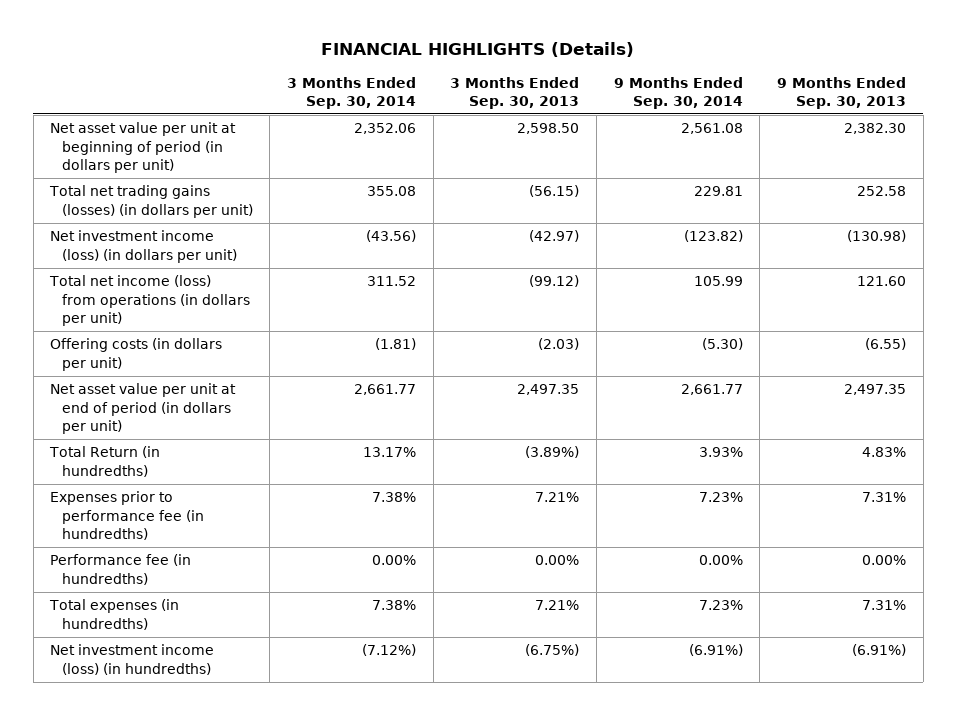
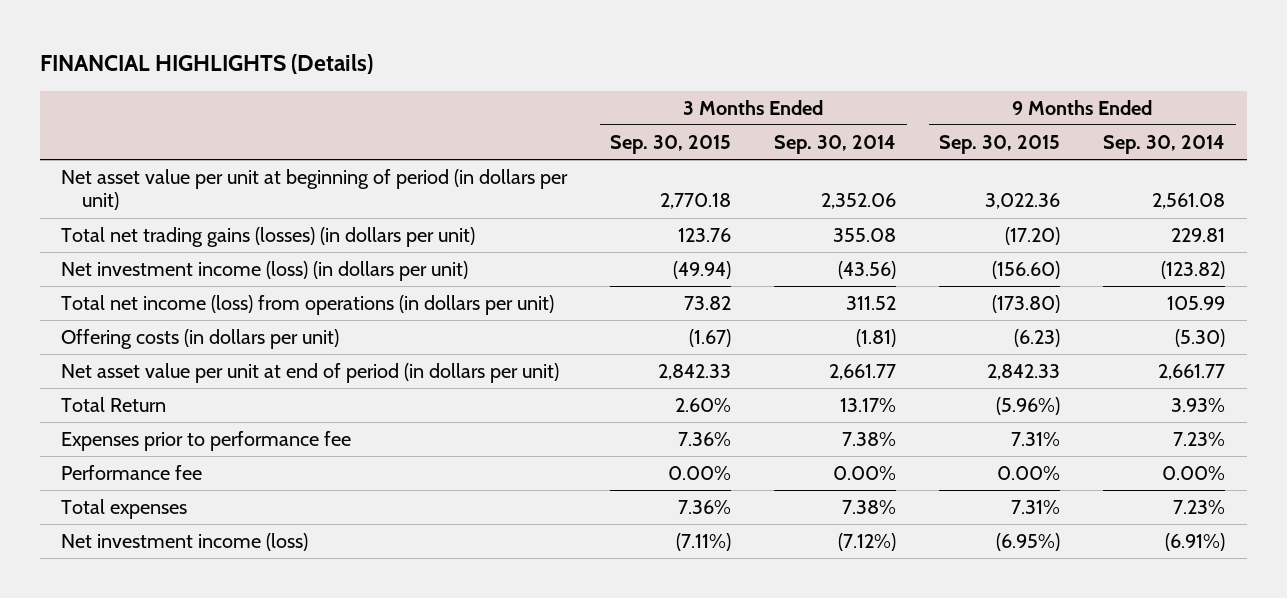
- | 3 Months Ended Sep. 30, 2014 | 3 Months Ended Sep. 30, 2013 | 9 Months Ended Sep. 30, 2014 | 9 Months Ended Sep. 30, 2013
+ | 3 Months Ended Sep. 30, 2015 | 3 Months Ended Sep. 30, 2014 | 9 Months Ended Sep. 30, 2015 | 9 Months Ended Sep. 30, 2014
- Total Return (in hundredths) | 13.17% | (3.89%) | 3.93% | 4.83%
- Expenses prior to performance fee (in hundredths) | 7.38% | 7.21% | 7.23% | 7.31%
- Performance fee (in hundredths) | 0.00% | 0.00% | 0.00% | 0.00%
- Total expenses (in hundredths) | 7.38% | 7.21% | 7.23% | 7.31%
- Net investment income (loss) (in hundredths) | (7.12%) | (6.75%) | (6.91%) | (6.91%)
+ Total Return | 2.60% | 13.17% | (5.96%) | 3.93%
+ Expenses prior to performance fee | 7.36% | 7.38% | 7.31% | 7.23%
+ Performance fee | 0.00% | 0.00% | 0.00% | 0.00%
+ Total expenses | 7.36% | 7.38% | 7.31% | 7.23%
+ Net investment income (loss) | (7.11%) | (7.12%) | (6.95%) | (6.91%)

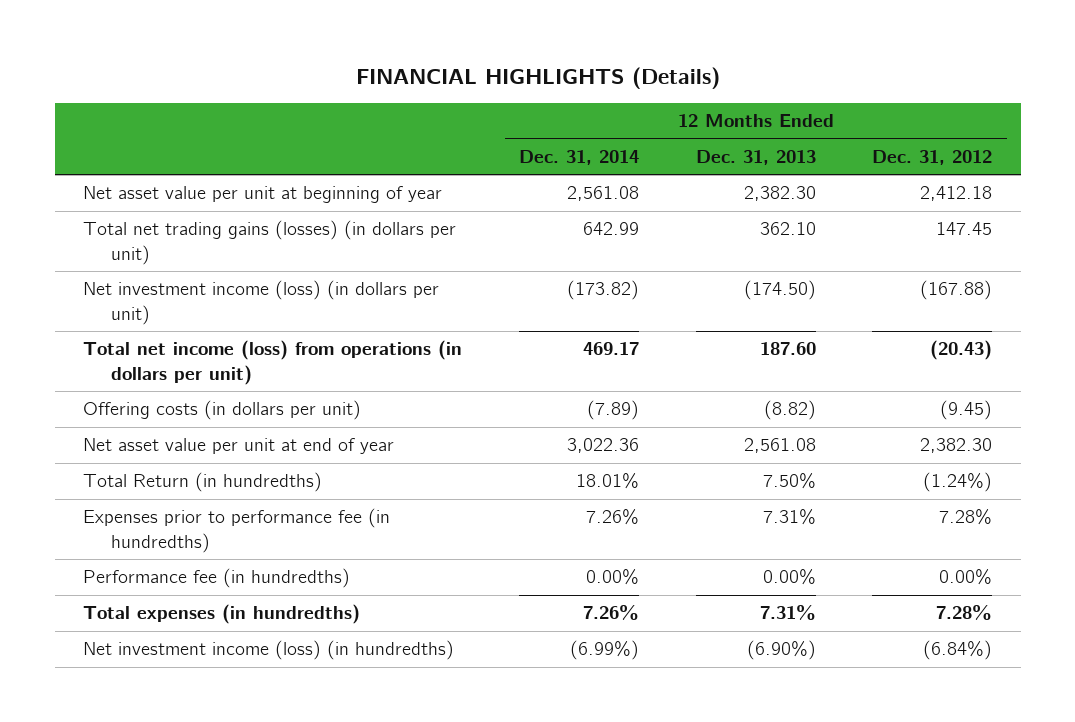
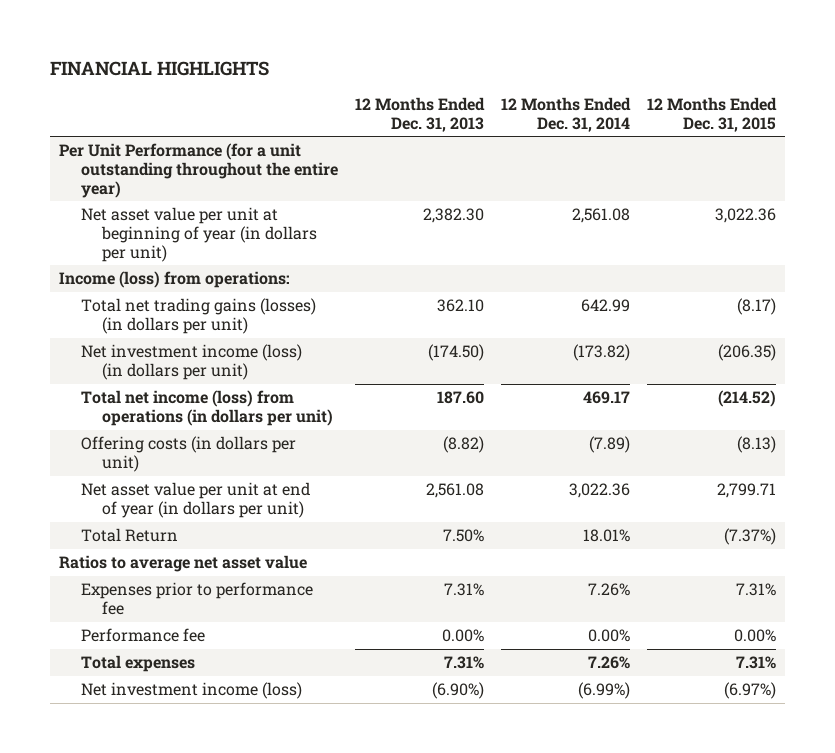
- FINANCIAL HIGHLIGHTS (Details)
+ FINANCIAL HIGHLIGHTS
- | 12 Months Ended Dec. 31, 2014 | 12 Months Ended Dec. 31, 2013 | 12 Months Ended Dec. 31, 2012
+ | 12 Months Ended Dec. 31, 2013 | 12 Months Ended Dec. 31, 2014 | 12 Months Ended Dec. 31, 2015
- Net asset value per unit at beginning of year | 2,561.08 | 2,382.30 | 2,412.18
+ Per Unit Performance (for a unit outstanding throughout the entire year)
+ Net asset value per unit at beginning of year (in dollars per unit) | 2,382.30 | 2,561.08 | 3,022.36
+ Income (loss) from operations:
- Net asset value per unit at end of year | 3,022.36 | 2,561.08 | 2,382.30
- Total Return (in hundredths) | 18.01% | 7.50% | (1.24%)
- Expenses prior to performance fee (in hundredths) | 7.26% | 7.31% | 7.28%
- Performance fee (in hundredths) | 0.00% | 0.00% | 0.00%
- Total expenses (in hundredths) | 7.26% | 7.31% | 7.28%
- Net investment income (loss) (in hundredths) | (6.99%) | (6.90%) | (6.84%)
+ Net asset value per unit at end of year (in dollars per unit) | 2,561.08 | 3,022.36 | 2,799.71
+ Total Return | 7.50% | 18.01% | (7.37%)
+ Ratios to average net asset value
+ Expenses prior to performance fee | 7.31% | 7.26% | 7.31%
+ Performance fee | 0.00% | 0.00% | 0.00%
+ Total expenses | 7.31% | 7.26% | 7.31%
+ Net investment income (loss) | (6.90%) | (6.99%) | (6.97%)

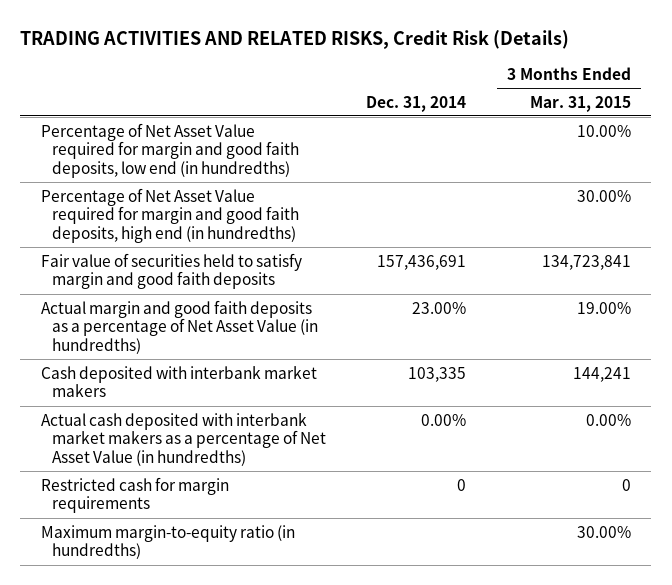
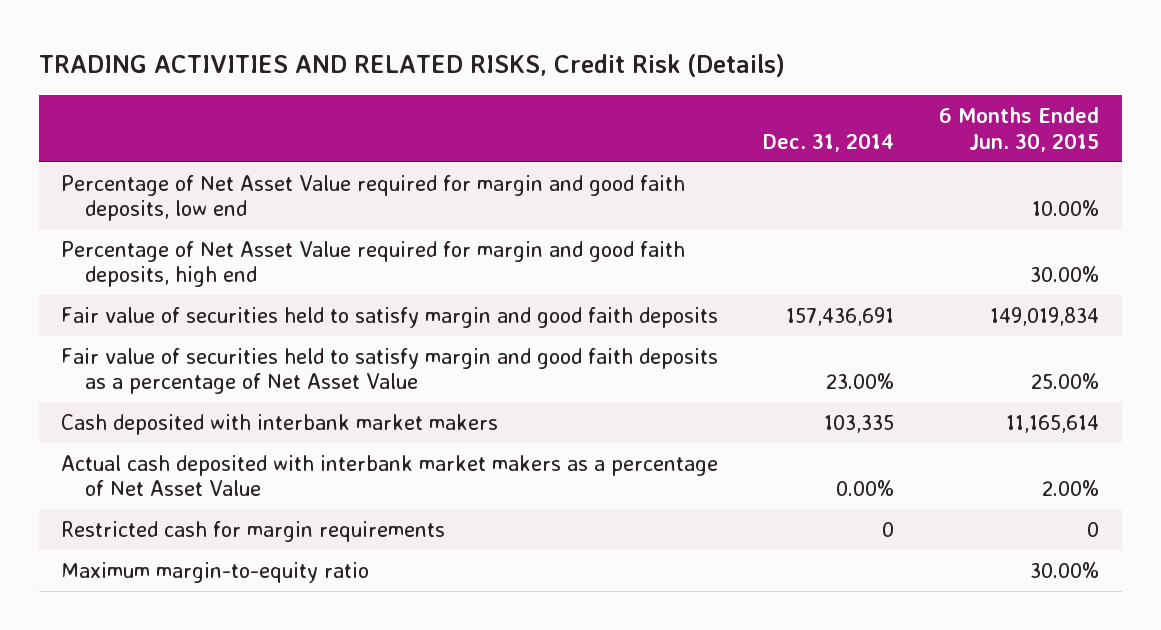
- | Dec. 31, 2014 | 3 Months Ended Mar. 31, 2015
+ | Dec. 31, 2014 | 6 Months Ended Jun. 30, 2015
- Percentage of Net Asset Value required for margin and good faith deposits, low end (in hundredths) | | 10.00%
- Percentage of Net Asset Value required for margin and good faith deposits, high end (in hundredths) | | 30.00%
+ Percentage of Net Asset Value required for margin and good faith deposits, low end | | 10.00%
+ Percentage of Net Asset Value required for margin and good faith deposits, high end | | 30.00%
- Actual margin and good faith deposits as a percentage of Net Asset Value (in hundredths) | 23.00% | 19.00%
+ Fair value of securities held to satisfy margin and good faith deposits as a percentage of Net Asset Value | 23.00% | 25.00%
- Actual cash deposited with interbank market makers as a percentage of Net Asset Value (in hundredths) | 0.00% | 0.00%
+ Actual cash deposited with interbank market makers as a percentage of Net Asset Value | 0.00% | 2.00%
- Maximum margin-to-equity ratio (in hundredths) | | 30.00%
+ Maximum margin-to-equity ratio | | 30.00%

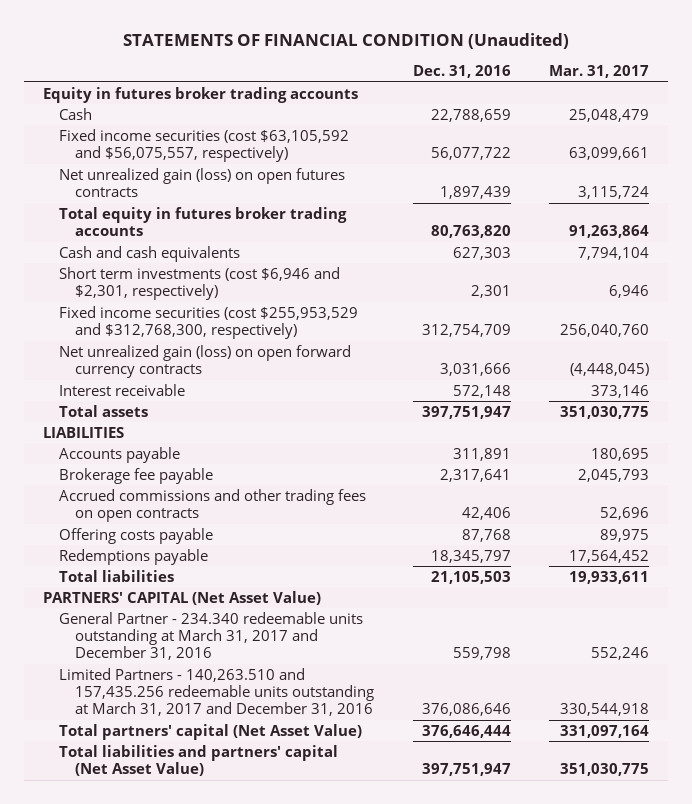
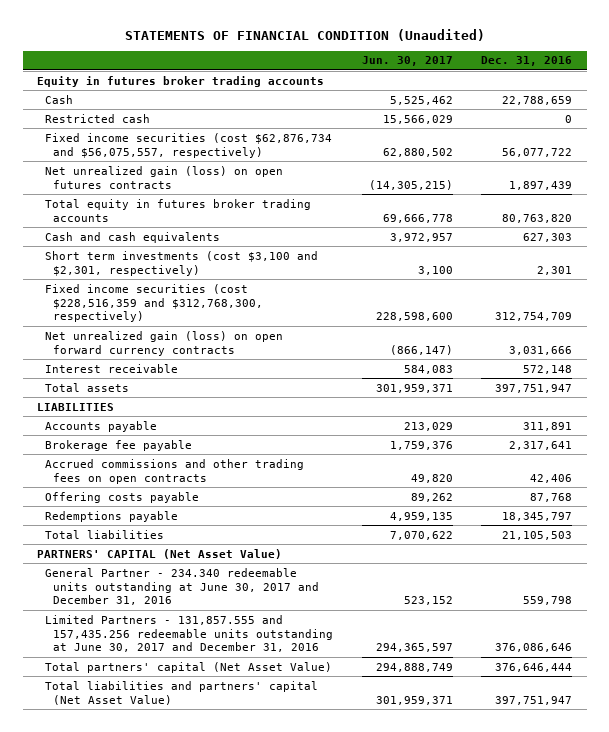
- | Dec. 31, 2016 | Mar. 31, 2017
+ | Jun. 30, 2017 | Dec. 31, 2016
- Fixed income securities (cost $63,105,592 and $56,075,557, respectively) | 56,077,722 | 63,099,661
+ Restricted cash | 15,566,029 | 0
+ Fixed income securities (cost $62,876,734 and $56,075,557, respectively) | 62,880,502 | 56,077,722
- Short term investments (cost $6,946 and $2,301, respectively) | 2,301 | 6,946
- Fixed income securities (cost $255,953,529 and $312,768,300, respectively) | 312,754,709 | 256,040,760
+ Short term investments (cost $3,100 and $2,301, respectively) | 3,100 | 2,301
+ Fixed income securities (cost $228,516,359 and $312,768,300, respectively) | 228,598,600 | 312,754,709
- General Partner - 234.340 redeemable units outstanding at March 31, 2017 and December 31, 2016 | 559,798 | 552,246
- Limited Partners - 140,263.510 and 157,435.256 redeemable units outstanding at March 31, 2017 and December 31, 2016 | 376,086,646 | 330,544,918
+ General Partner - 234.340 redeemable units outstanding at June 30, 2017 and December 31, 2016 | 523,152 | 559,798
+ Limited Partners - 131,857.555 and 157,435.256 redeemable units outstanding at June 30, 2017 and December 31, 2016 | 294,365,597 | 376,086,646

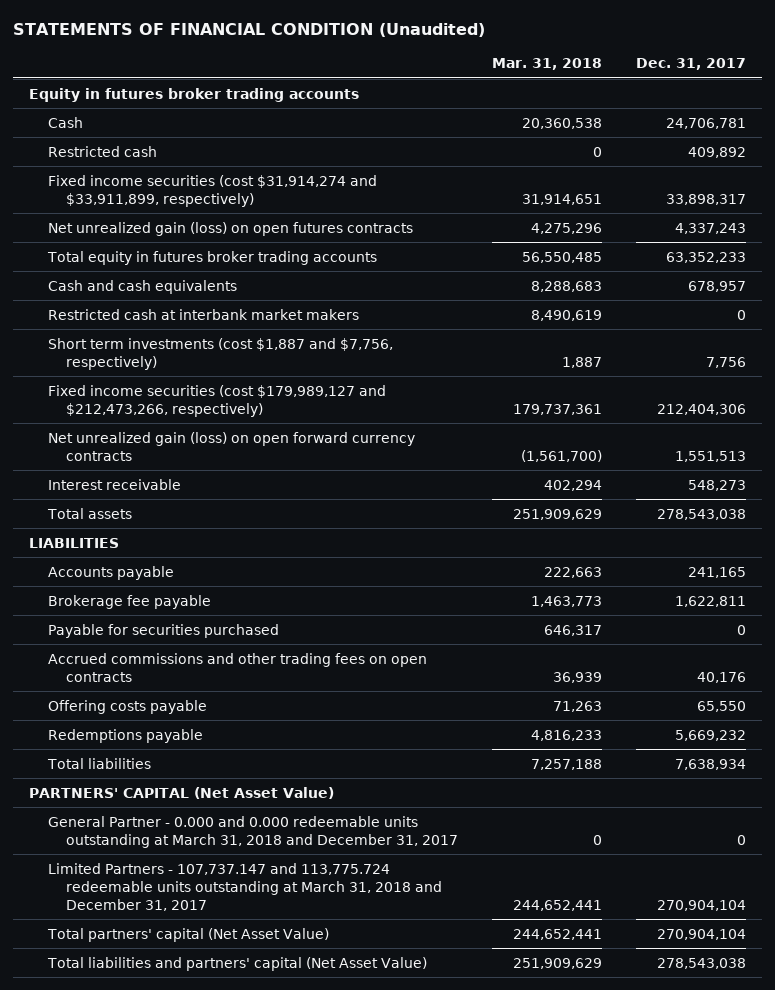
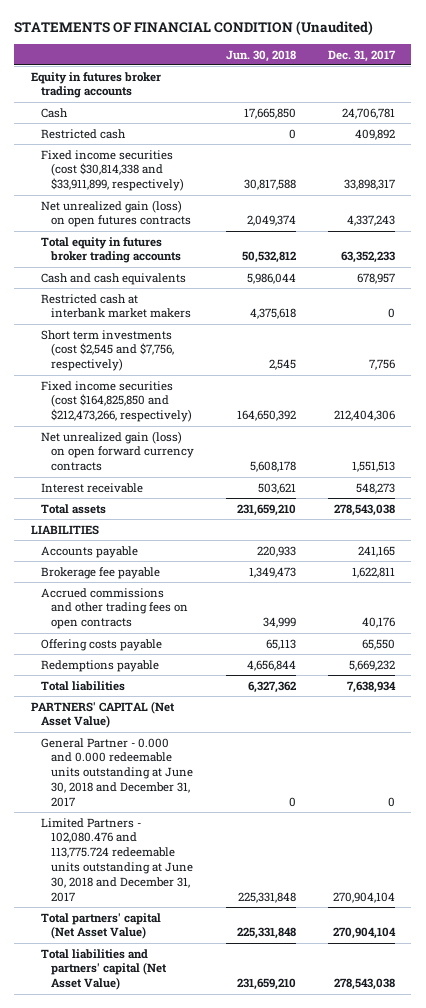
- | Mar. 31, 2018 | Dec. 31, 2017
+ | Jun. 30, 2018 | Dec. 31, 2017
- Fixed income securities (cost $31,914,274 and $33,911,899, respectively) | 31,914,651 | 33,898,317
+ Fixed income securities (cost $30,814,338 and $33,911,899, respectively) | 30,817,588 | 33,898,317
- Short term investments (cost $1,887 and $7,756, respectively) | 1,887 | 7,756
- Fixed income securities (cost $179,989,127 and $212,473,266, respectively) | 179,737,361 | 212,404,306
+ Short term investments (cost $2,545 and $7,756, respectively) | 2,545 | 7,756
+ Fixed income securities (cost $164,825,850 and $212,473,266, respectively) | 164,650,392 | 212,404,306
- Payable for securities purchased | 646,317 | 0
- General Partner - 0.000 and 0.000 redeemable units outstanding at March 31, 2018 and December 31, 2017 | 0 | 0
- Limited Partners - 107,737.147 and 113,775.724 redeemable units outstanding at March 31, 2018 and December 31, 2017 | 244,652,441 | 270,904,104
+ General Partner - 0.000 and 0.000 redeemable units outstanding at June 30, 2018 and December 31, 2017 | 0 | 0
+ Limited Partners - 102,080.476 and 113,775.724 redeemable units outstanding at June 30, 2018 and December 31, 2017 | 225,331,848 | 270,904,104

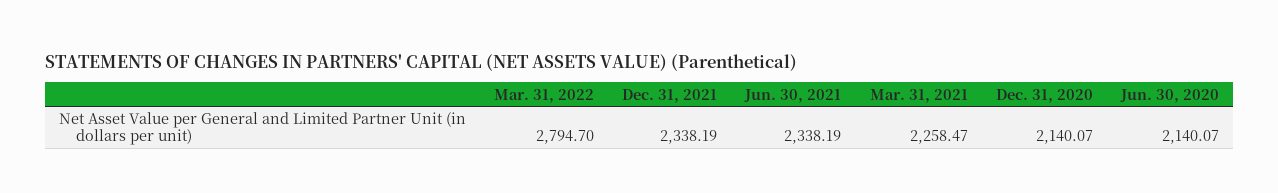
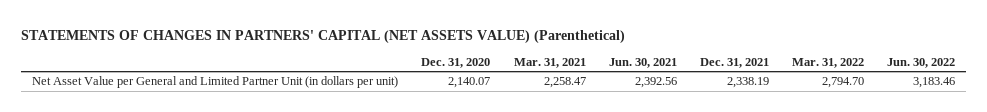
- | Mar. 31, 2022 | Dec. 31, 2021 | Jun. 30, 2021 | Mar. 31, 2021 | Dec. 31, 2020 | Jun. 30, 2020
+ | Dec. 31, 2020 | Mar. 31, 2021 | Jun. 30, 2021 | Dec. 31, 2021 | Mar. 31, 2022 | Jun. 30, 2022
- Net Asset Value per General and Limited Partner Unit (in dollars per unit) | 2,794.70 | 2,338.19 | 2,338.19 | 2,258.47 | 2,140.07 | 2,140.07
+ Net Asset Value per General and Limited Partner Unit (in dollars per unit) | 2,140.07 | 2,258.47 | 2,392.56 | 2,338.19 | 2,794.70 | 3,183.46

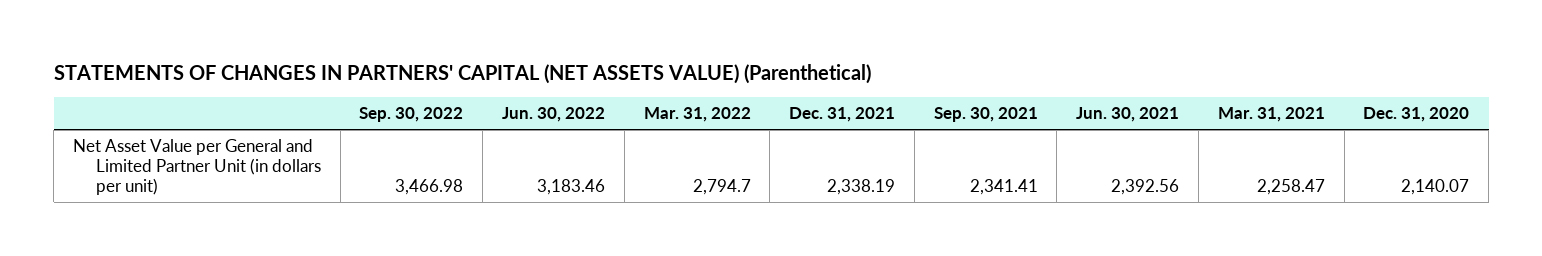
- | Dec. 31, 2020 | Mar. 31, 2021 | Jun. 30, 2021 | Dec. 31, 2021 | Mar. 31, 2022 | Jun. 30, 2022
+ | Sep. 30, 2022 | Jun. 30, 2022 | Mar. 31, 2022 | Dec. 31, 2021 | Sep. 30, 2021 | Jun. 30, 2021 | Mar. 31, 2021 | Dec. 31, 2020
- Net Asset Value per General and Limited Partner Unit (in dollars per unit) | 2,140.07 | 2,258.47 | 2,392.56 | 2,338.19 | 2,794.70 | 3,183.46
+ Net Asset Value per General and Limited Partner Unit (in dollars per unit) | 3,466.98 | 3,183.46 | 2,794.7 | 2,338.19 | 2,341.41 | 2,392.56 | 2,258.47 | 2,140.07

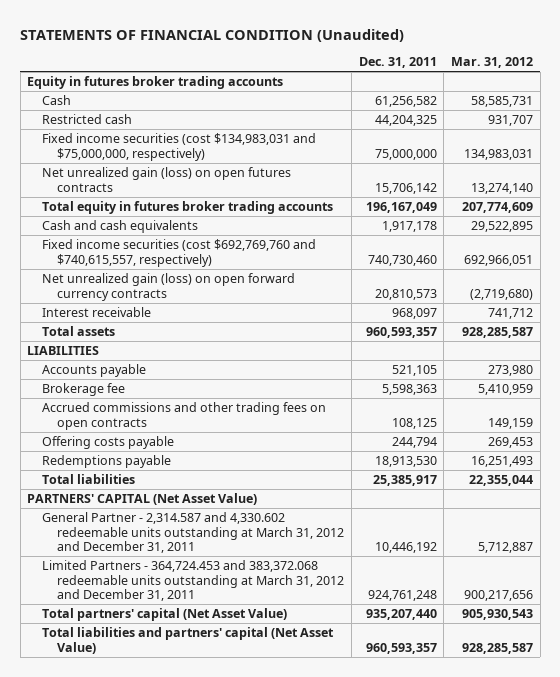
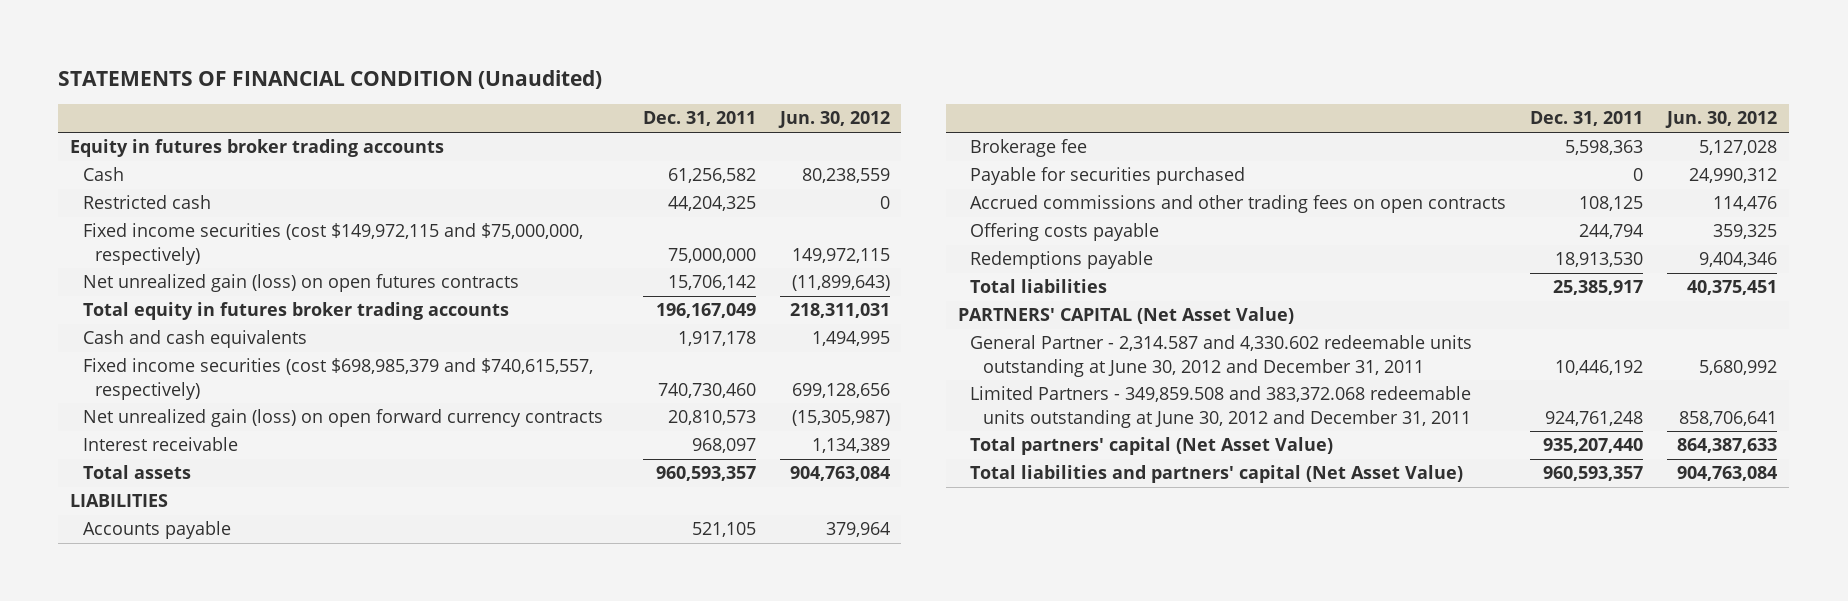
- | Dec. 31, 2011 | Mar. 31, 2012
+ | Dec. 31, 2011 | Jun. 30, 2012
- Fixed income securities (cost $134,983,031 and $75,000,000, respectively) | 75,000,000 | 134,983,031
+ Fixed income securities (cost $149,972,115 and $75,000,000, respectively) | 75,000,000 | 149,972,115
- Fixed income securities (cost $692,769,760 and $740,615,557, respectively) | 740,730,460 | 692,966,051
+ Fixed income securities (cost $698,985,379 and $740,615,557, respectively) | 740,730,460 | 699,128,656
+ Payable for securities purchased | 0 | 24,990,312
- General Partner - 2,314.587 and 4,330.602 redeemable units outstanding at March 31, 2012 and December 31, 2011 | 10,446,192 | 5,712,887
- Limited Partners - 364,724.453 and 383,372.068 redeemable units outstanding at March 31, 2012 and December 31, 2011 | 924,761,248 | 900,217,656
+ General Partner - 2,314.587 and 4,330.602 redeemable units outstanding at June 30, 2012 and December 31, 2011 | 10,446,192 | 5,680,992
+ Limited Partners - 349,859.508 and 383,372.068 redeemable units outstanding at June 30, 2012 and December 31, 2011 | 924,761,248 | 858,706,641

